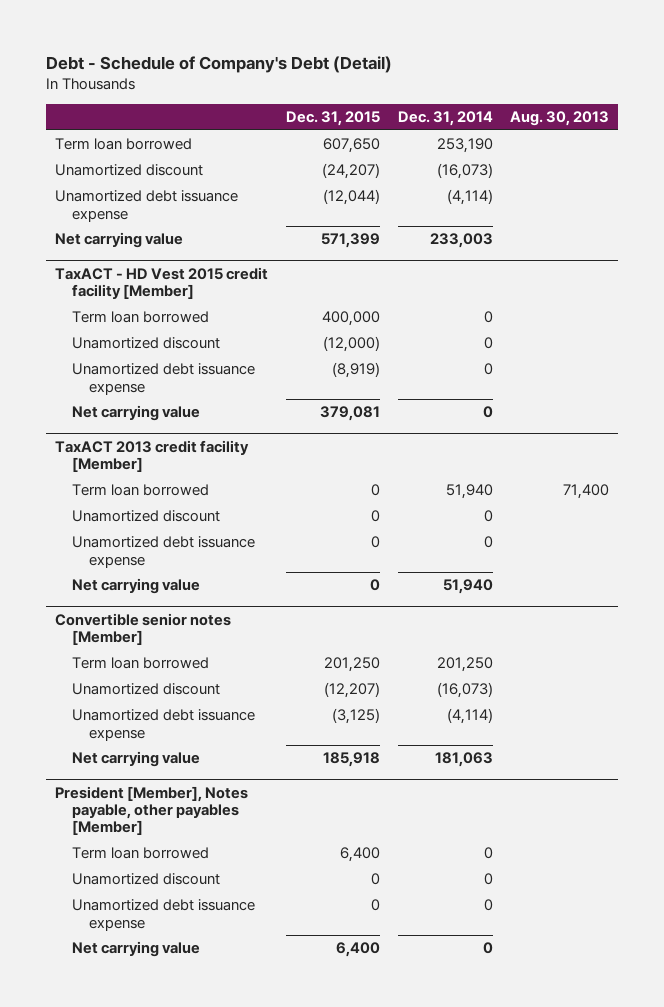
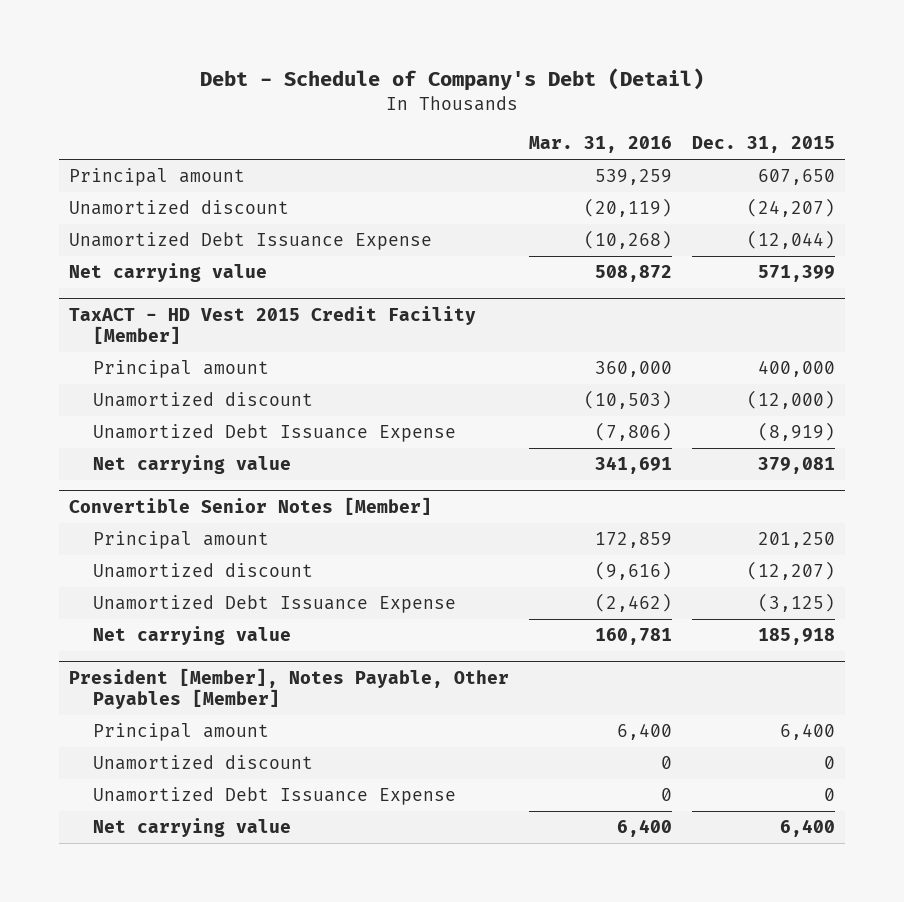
- | Dec. 31, 2015 | Dec. 31, 2014 | Aug. 30, 2013
+ | Mar. 31, 2016 | Dec. 31, 2015
- Term loan borrowed | 607,650 | 253,190 |
+ Principal amount | 539,259 | 607,650
- Unamortized debt issuance expense | (12,044) | (4,114) |
+ Unamortized Debt Issuance Expense | (10,268) | (12,044)
- TaxACT - HD Vest 2015 credit facility [Member]
- Term loan borrowed | 400,000 | 0 |
+ TaxACT - HD Vest 2015 Credit Facility [Member]
+ Principal amount | 360,000 | 400,000
- Unamortized debt issuance expense | (8,919) | 0 |
+ Unamortized Debt Issuance Expense | (7,806) | (8,919)
- TaxACT 2013 credit facility [Member]
- Term loan borrowed | 0 | 51,940 | 71,400
- Unamortized discount | 0 | 0 |
- Unamortized debt issuance expense | 0 | 0 |
- Net carrying value | 0 | 51,940 |
- Convertible senior notes [Member]
- Term loan borrowed | 201,250 | 201,250 |
+ Convertible Senior Notes [Member]
+ Principal amount | 172,859 | 201,250
- Unamortized debt issuance expense | (3,125) | (4,114) |
+ Unamortized Debt Issuance Expense | (2,462) | (3,125)
- President [Member], Notes payable, other payables [Member]
- Term loan borrowed | 6,400 | 0 |
+ President [Member], Notes Payable, Other Payables [Member]
+ Principal amount | 6,400 | 6,400
- Unamortized debt issuance expense | 0 | 0 |
+ Unamortized Debt Issuance Expense | 0 | 0

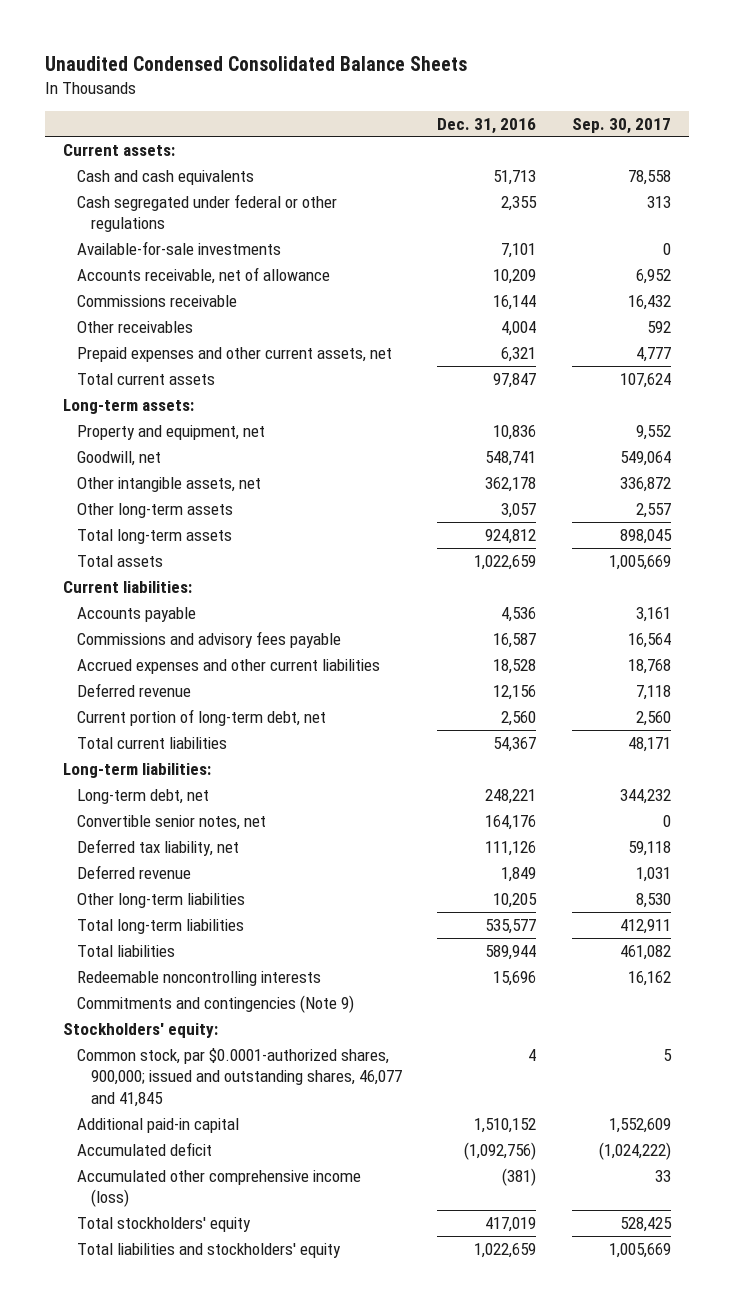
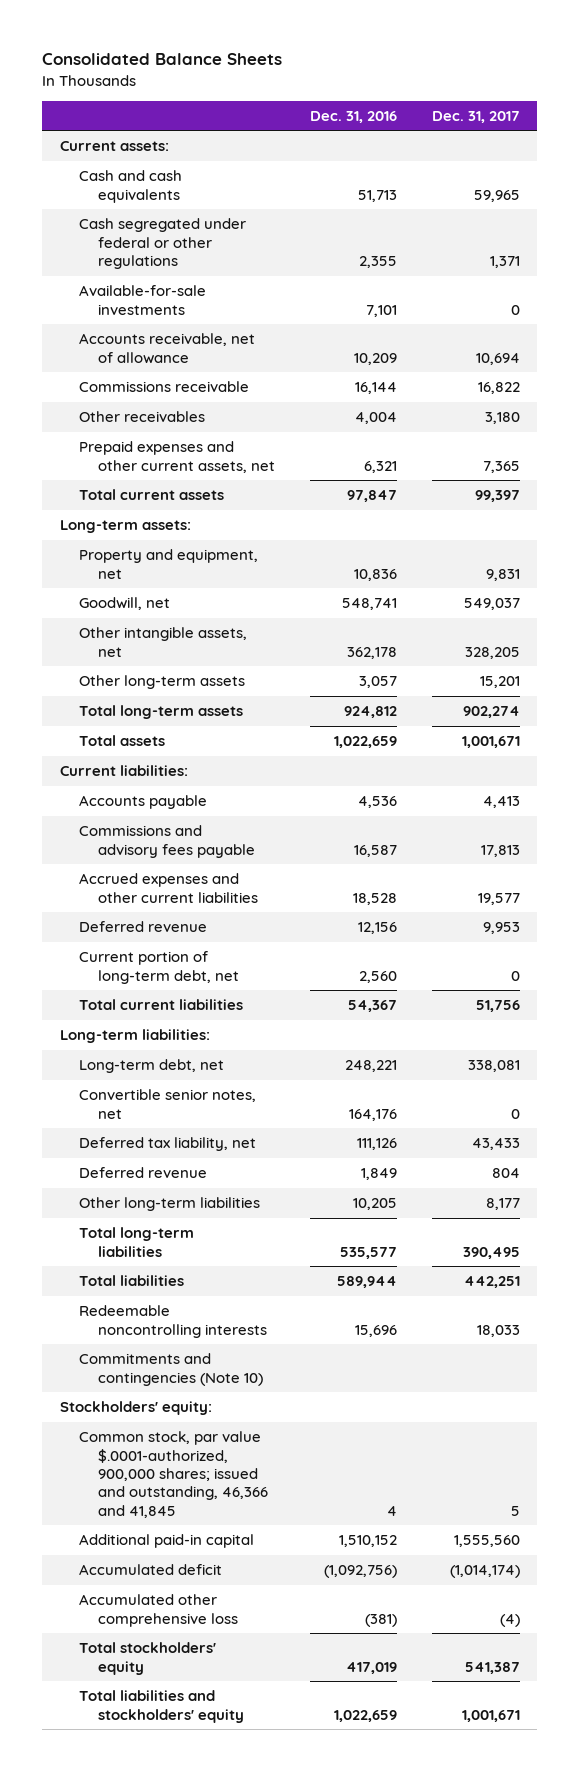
- Unaudited Condensed Consolidated Balance Sheets
+ Consolidated Balance Sheets
- | Dec. 31, 2016 | Sep. 30, 2017
+ | Dec. 31, 2016 | Dec. 31, 2017
- Commitments and contingencies (Note 9)
+ Commitments and contingencies (Note 10)
- Common stock, par $0.0001-authorized shares, 900,000; issued and outstanding shares, 46,077 and 41,845 | 4 | 5
+ Common stock, par value $.0001-authorized, 900,000 shares; issued and outstanding, 46,366 and 41,845 | 4 | 5
- Accumulated other comprehensive income (loss) | (381) | 33
+ Accumulated other comprehensive loss | (381) | (4)

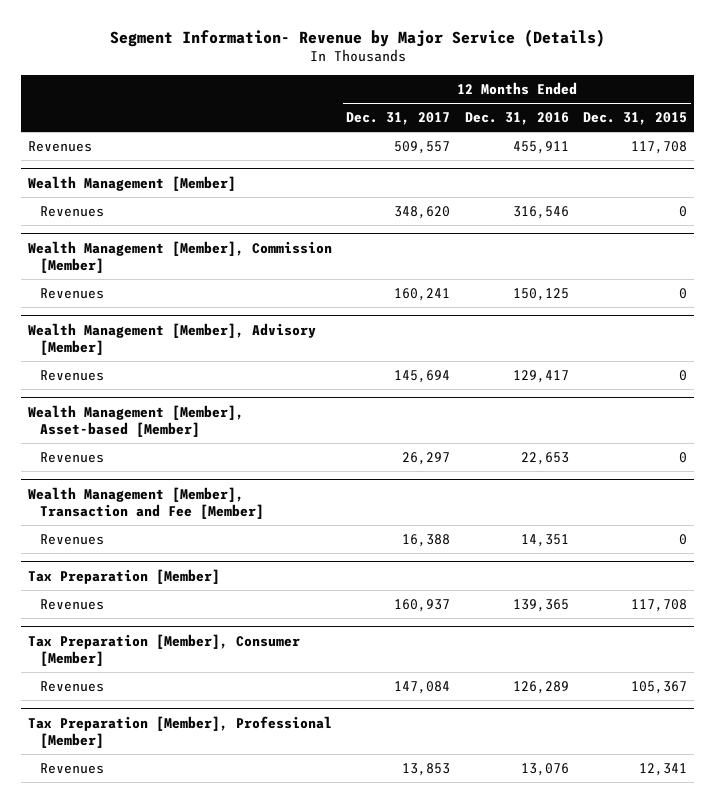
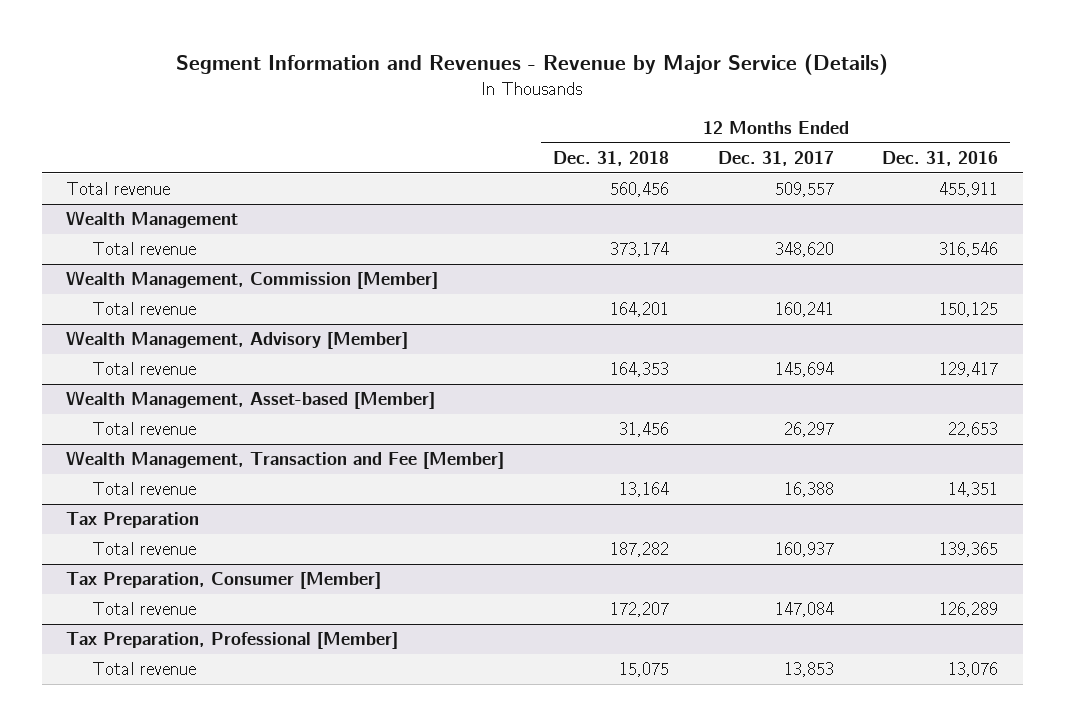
- Segment Information- Revenue by Major Service (Details)
+ Segment Information and Revenues - Revenue by Major Service (Details)
- | 12 Months Ended Dec. 31, 2017 | 12 Months Ended Dec. 31, 2016 | 12 Months Ended Dec. 31, 2015
+ | 12 Months Ended Dec. 31, 2018 | 12 Months Ended Dec. 31, 2017 | 12 Months Ended Dec. 31, 2016
- Revenues | 509,557 | 455,911 | 117,708
- Wealth Management [Member]
- Revenues | 348,620 | 316,546 | 0
- Wealth Management [Member], Commission [Member]
- Revenues | 160,241 | 150,125 | 0
- Wealth Management [Member], Advisory [Member]
- Revenues | 145,694 | 129,417 | 0
- Wealth Management [Member], Asset-based [Member]
- Revenues | 26,297 | 22,653 | 0
- Wealth Management [Member], Transaction and Fee [Member]
- Revenues | 16,388 | 14,351 | 0
- Tax Preparation [Member]
- Revenues | 160,937 | 139,365 | 117,708
- Tax Preparation [Member], Consumer [Member]
- Revenues | 147,084 | 126,289 | 105,367
- Tax Preparation [Member], Professional [Member]
- Revenues | 13,853 | 13,076 | 12,341
+ Total revenue | 560,456 | 509,557 | 455,911
+ Wealth Management
+ Total revenue | 373,174 | 348,620 | 316,546
+ Wealth Management, Commission [Member]
+ Total revenue | 164,201 | 160,241 | 150,125
+ Wealth Management, Advisory [Member]
+ Total revenue | 164,353 | 145,694 | 129,417
+ Wealth Management, Asset-based [Member]
+ Total revenue | 31,456 | 26,297 | 22,653
+ Wealth Management, Transaction and Fee [Member]
+ Total revenue | 13,164 | 16,388 | 14,351
+ Tax Preparation
+ Total revenue | 187,282 | 160,937 | 139,365
+ Tax Preparation, Consumer [Member]
+ Total revenue | 172,207 | 147,084 | 126,289
+ Tax Preparation, Professional [Member]
+ Total revenue | 15,075 | 13,853 | 13,076

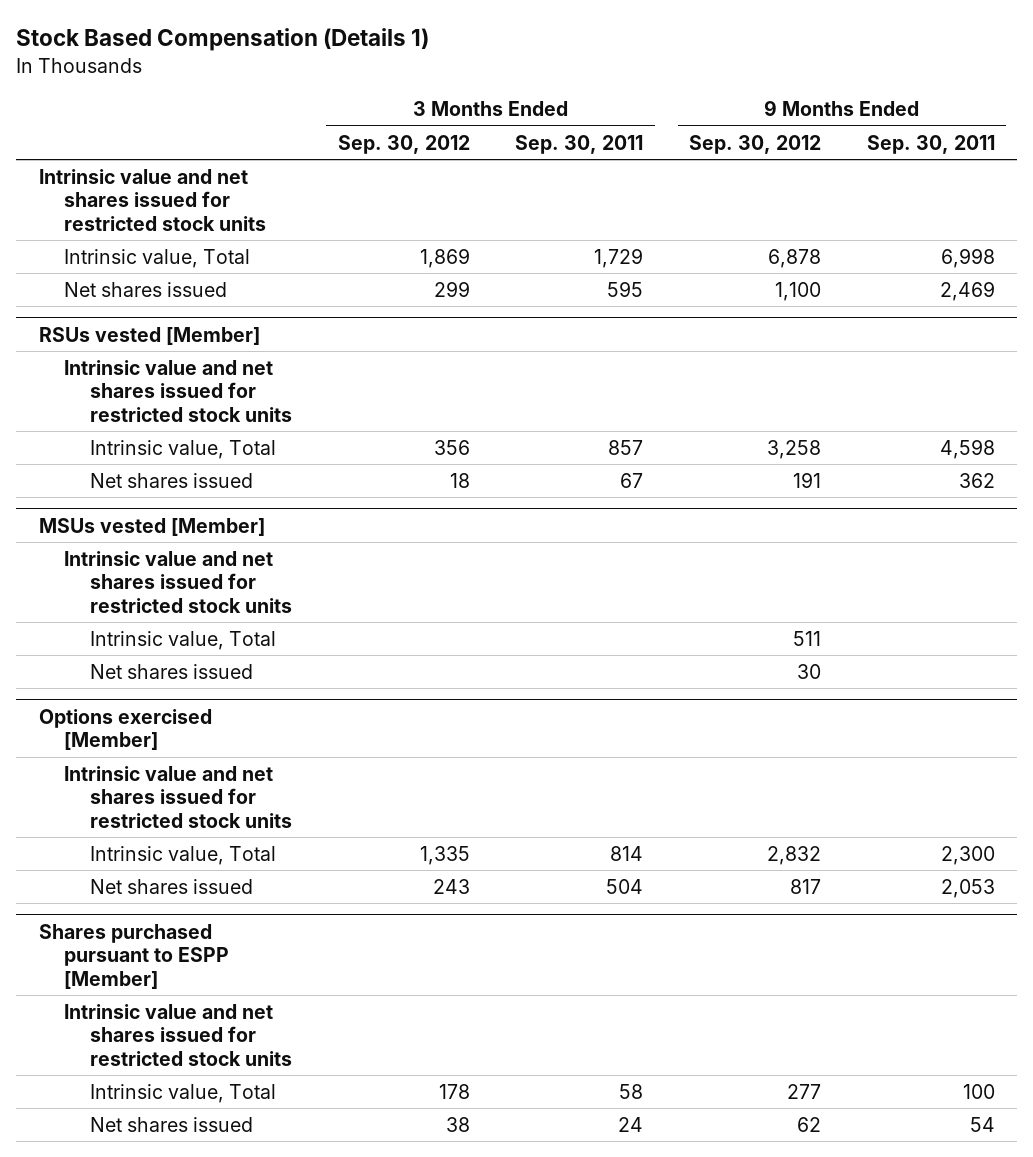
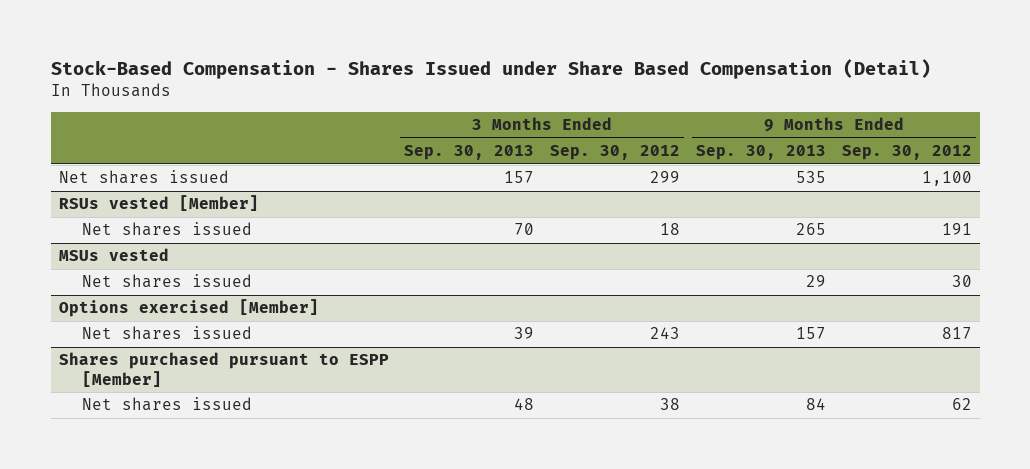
- Stock Based Compensation (Details 1)
+ Stock-Based Compensation - Shares Issued under Share Based Compensation (Detail)
- | 3 Months Ended Sep. 30, 2012 | 3 Months Ended Sep. 30, 2011 | 9 Months Ended Sep. 30, 2012 | 9 Months Ended Sep. 30, 2011
+ | 3 Months Ended Sep. 30, 2013 | 3 Months Ended Sep. 30, 2012 | 9 Months Ended Sep. 30, 2013 | 9 Months Ended Sep. 30, 2012
- Intrinsic value and net shares issued for restricted stock units
- Intrinsic value, Total | 1,869 | 1,729 | 6,878 | 6,998
@ RSUs vested [Member]
- Intrinsic value and net shares issued for restricted stock units
- Intrinsic value, Total | 356 | 857 | 3,258 | 4,598
- MSUs vested [Member]
- Intrinsic value and net shares issued for restricted stock units
- Intrinsic value, Total | | | 511 |
+ MSUs vested
@ Options exercised [Member]
- Intrinsic value and net shares issued for restricted stock units
- Intrinsic value, Total | 1,335 | 814 | 2,832 | 2,300
@ Shares purchased pursuant to ESPP [Member]
- Intrinsic value and net shares issued for restricted stock units
- Intrinsic value, Total | 178 | 58 | 277 | 100

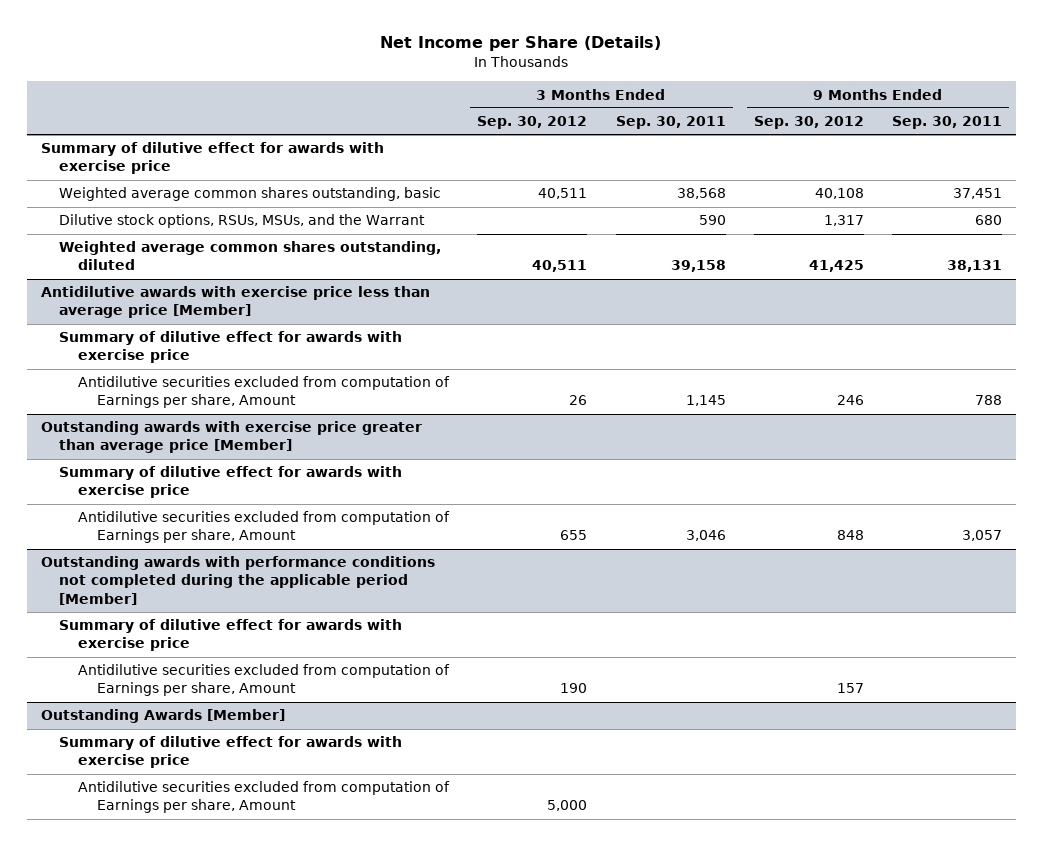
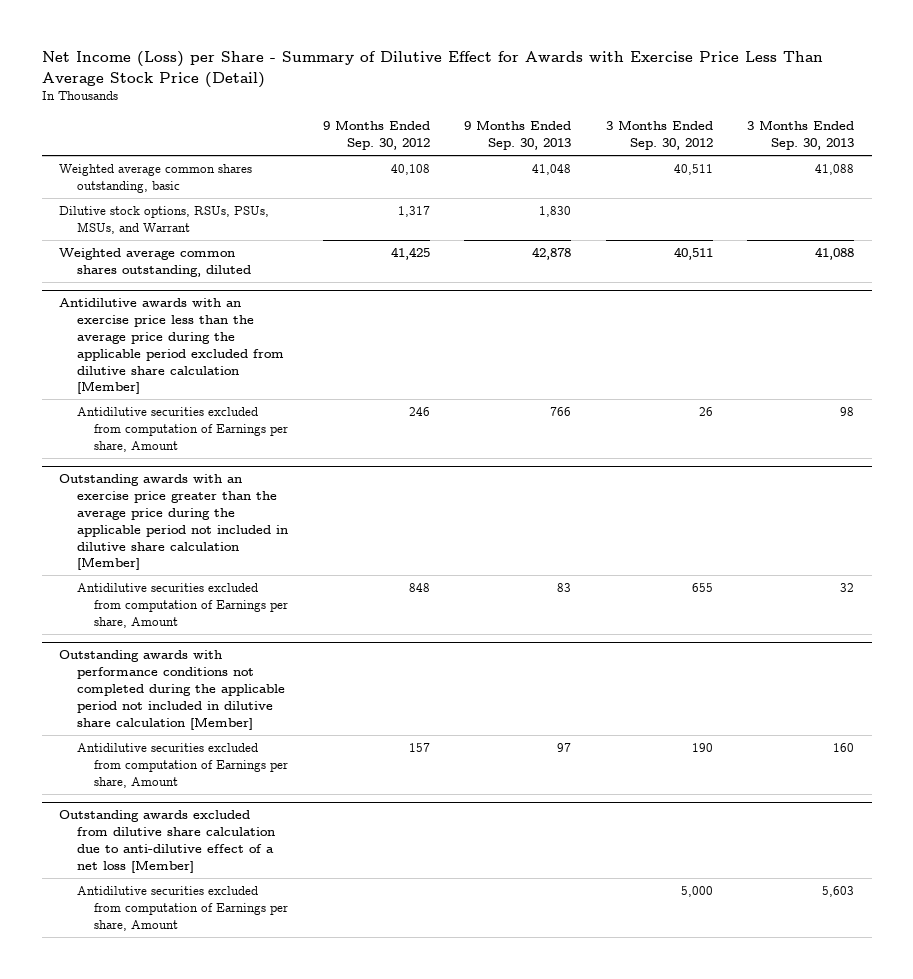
- Net Income per Share (Details)
+ Net Income (Loss) per Share - Summary of Dilutive Effect for Awards with Exercise Price Less Than Average Stock Price (Detail)
- | 3 Months Ended Sep. 30, 2012 | 3 Months Ended Sep. 30, 2011 | 9 Months Ended Sep. 30, 2012 | 9 Months Ended Sep. 30, 2011
+ | 9 Months Ended Sep. 30, 2012 | 9 Months Ended Sep. 30, 2013 | 3 Months Ended Sep. 30, 2012 | 3 Months Ended Sep. 30, 2013
- Summary of dilutive effect for awards with exercise price
- Dilutive stock options, RSUs, MSUs, and the Warrant | | 590 | 1,317 | 680
+ Dilutive stock options, RSUs, PSUs, MSUs, and Warrant | 1,317 | 1,830 | |
- Antidilutive awards with exercise price less than average price [Member]
- Summary of dilutive effect for awards with exercise price
+ Antidilutive awards with an exercise price less than the average price during the applicable period excluded from dilutive share calculation [Member]
- Outstanding awards with exercise price greater than average price [Member]
- Summary of dilutive effect for awards with exercise price
+ Outstanding awards with an exercise price greater than the average price during the applicable period not included in dilutive share calculation [Member]
- Outstanding awards with performance conditions not completed during the applicable period [Member]
- Summary of dilutive effect for awards with exercise price
+ Outstanding awards with performance conditions not completed during the applicable period not included in dilutive share calculation [Member]
- Outstanding Awards [Member]
- Summary of dilutive effect for awards with exercise price
+ Outstanding awards excluded from dilutive share calculation due to anti-dilutive effect of a net loss [Member]

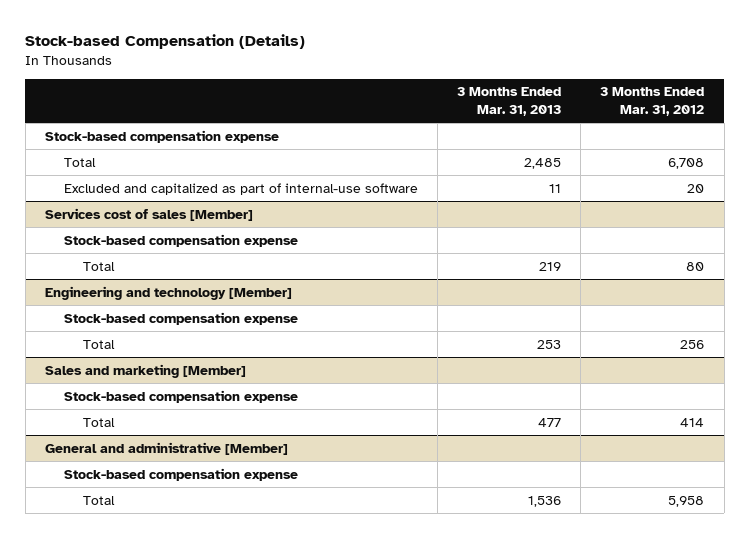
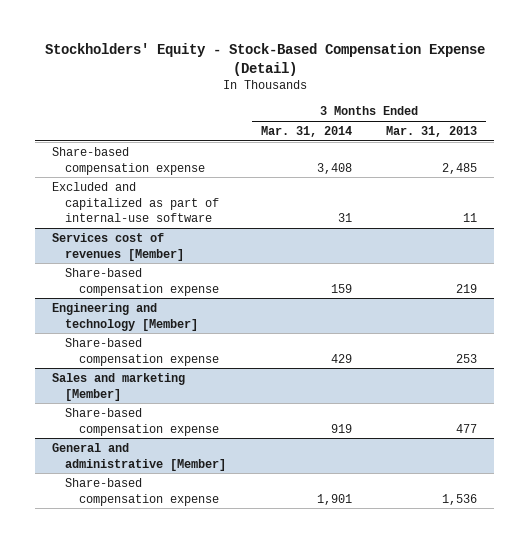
- Stock-based Compensation (Details)
+ Stockholders' Equity - Stock-Based Compensation Expense (Detail)
- | 3 Months Ended Mar. 31, 2013 | 3 Months Ended Mar. 31, 2012
+ | 3 Months Ended Mar. 31, 2014 | 3 Months Ended Mar. 31, 2013
- Stock-based compensation expense
- Total | 2,485 | 6,708
+ Share-based compensation expense | 3,408 | 2,485
- Services cost of sales [Member]
- Stock-based compensation expense
- Total | 219 | 80
+ Services cost of revenues [Member]
+ Share-based compensation expense | 159 | 219
@ Engineering and technology [Member]
- Stock-based compensation expense
- Total | 253 | 256
+ Share-based compensation expense | 429 | 253
@ Sales and marketing [Member]
- Stock-based compensation expense
- Total | 477 | 414
+ Share-based compensation expense | 919 | 477
@ General and administrative [Member]
- Stock-based compensation expense
- Total | 1,536 | 5,958
+ Share-based compensation expense | 1,901 | 1,536

